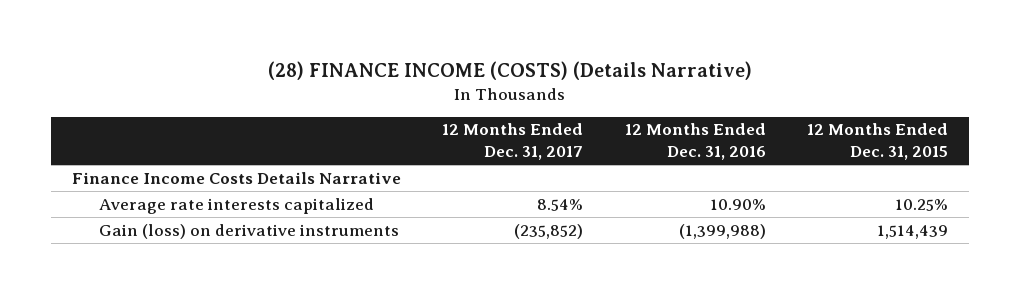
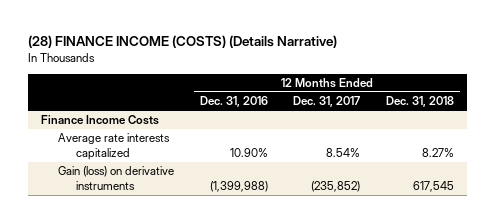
- | 12 Months Ended Dec. 31, 2017 | 12 Months Ended Dec. 31, 2016 | 12 Months Ended Dec. 31, 2015
+ | 12 Months Ended Dec. 31, 2016 | 12 Months Ended Dec. 31, 2017 | 12 Months Ended Dec. 31, 2018
- Finance Income Costs Details Narrative
+ Finance Income Costs

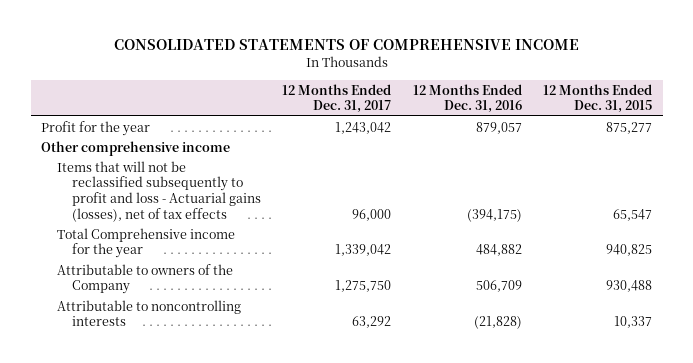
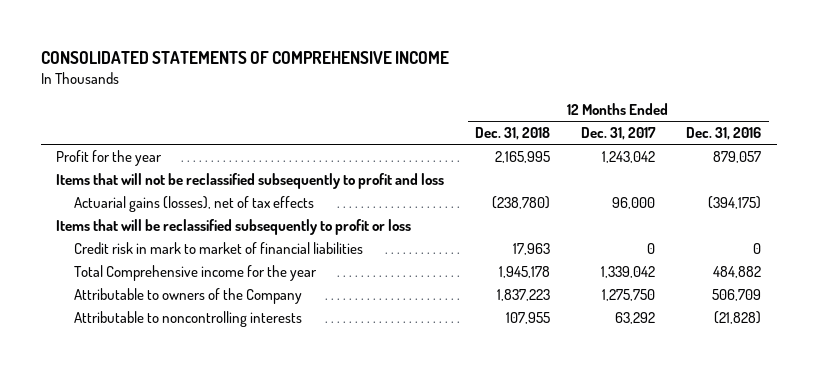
- | 12 Months Ended Dec. 31, 2017 | 12 Months Ended Dec. 31, 2016 | 12 Months Ended Dec. 31, 2015
+ | 12 Months Ended Dec. 31, 2018 | 12 Months Ended Dec. 31, 2017 | 12 Months Ended Dec. 31, 2016
- Other comprehensive income
- Items that will not be reclassified subsequently to profit and loss - Actuarial gains (losses), net of tax effects | 96,000 | (394,175) | 65,547
+ Items that will not be reclassified subsequently to profit and loss
+ Actuarial gains (losses), net of tax effects | (238,780) | 96,000 | (394,175)
+ Items that will be reclassified subsequently to profit or loss
+ Credit risk in mark to market of financial liabilities | 17,963 | 0 | 0

